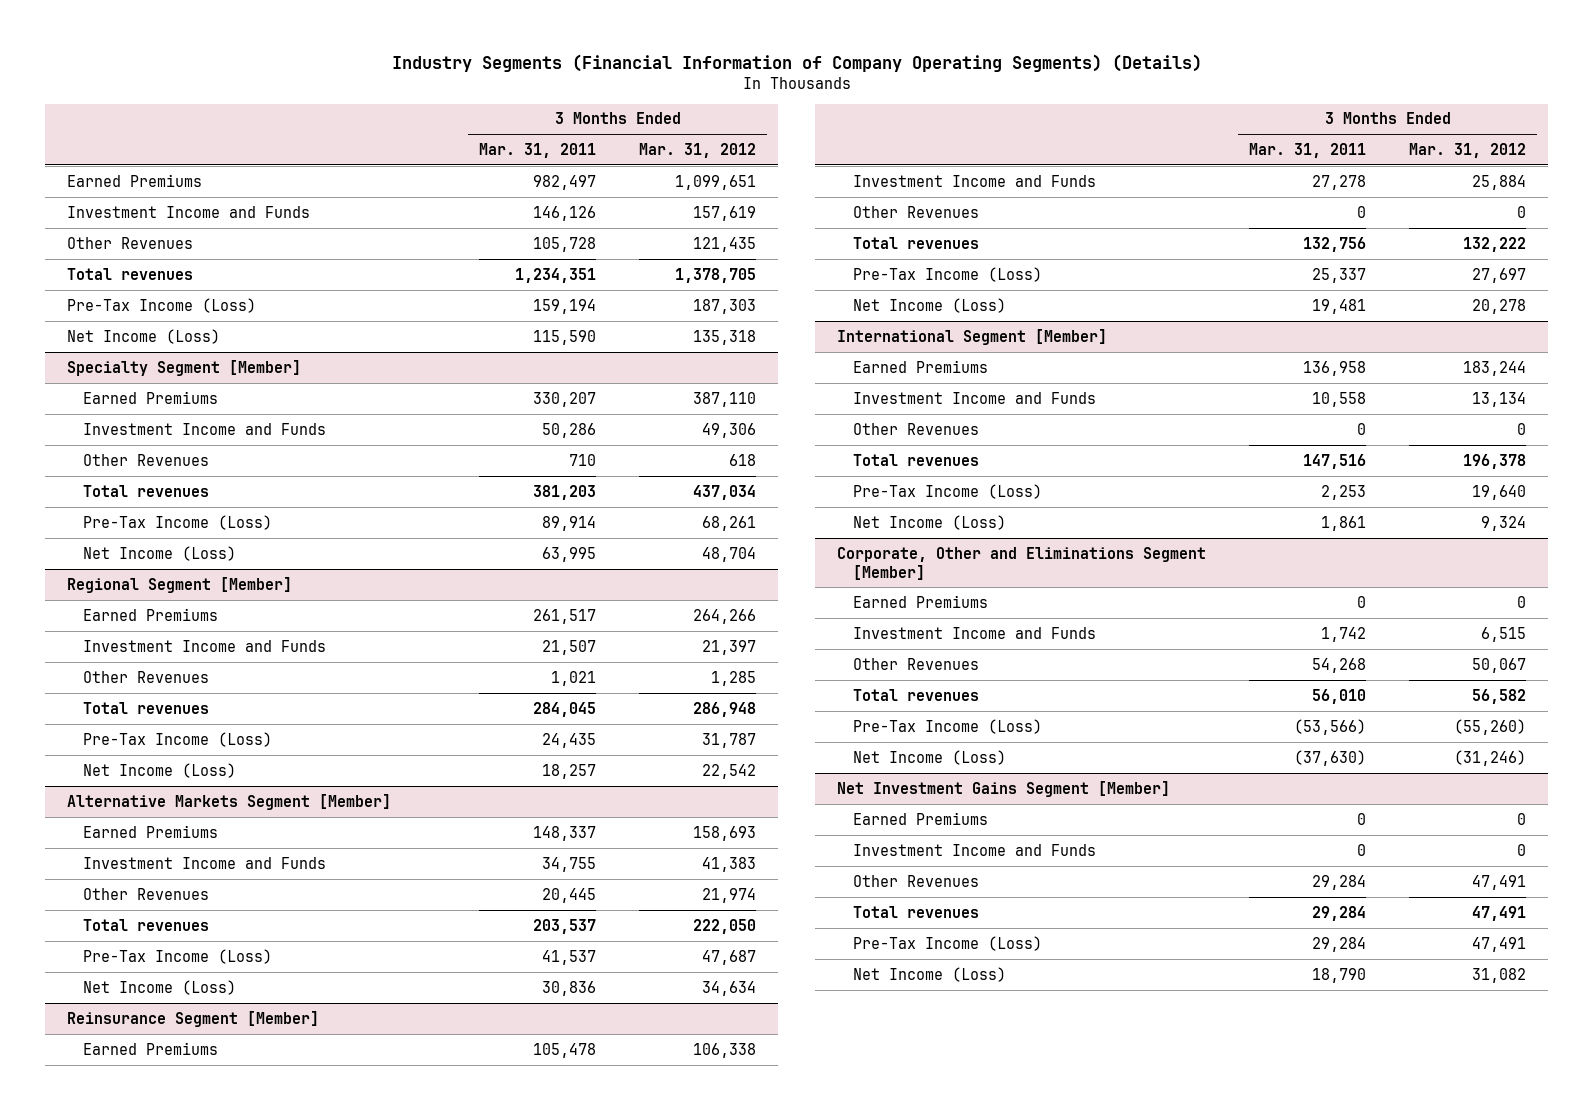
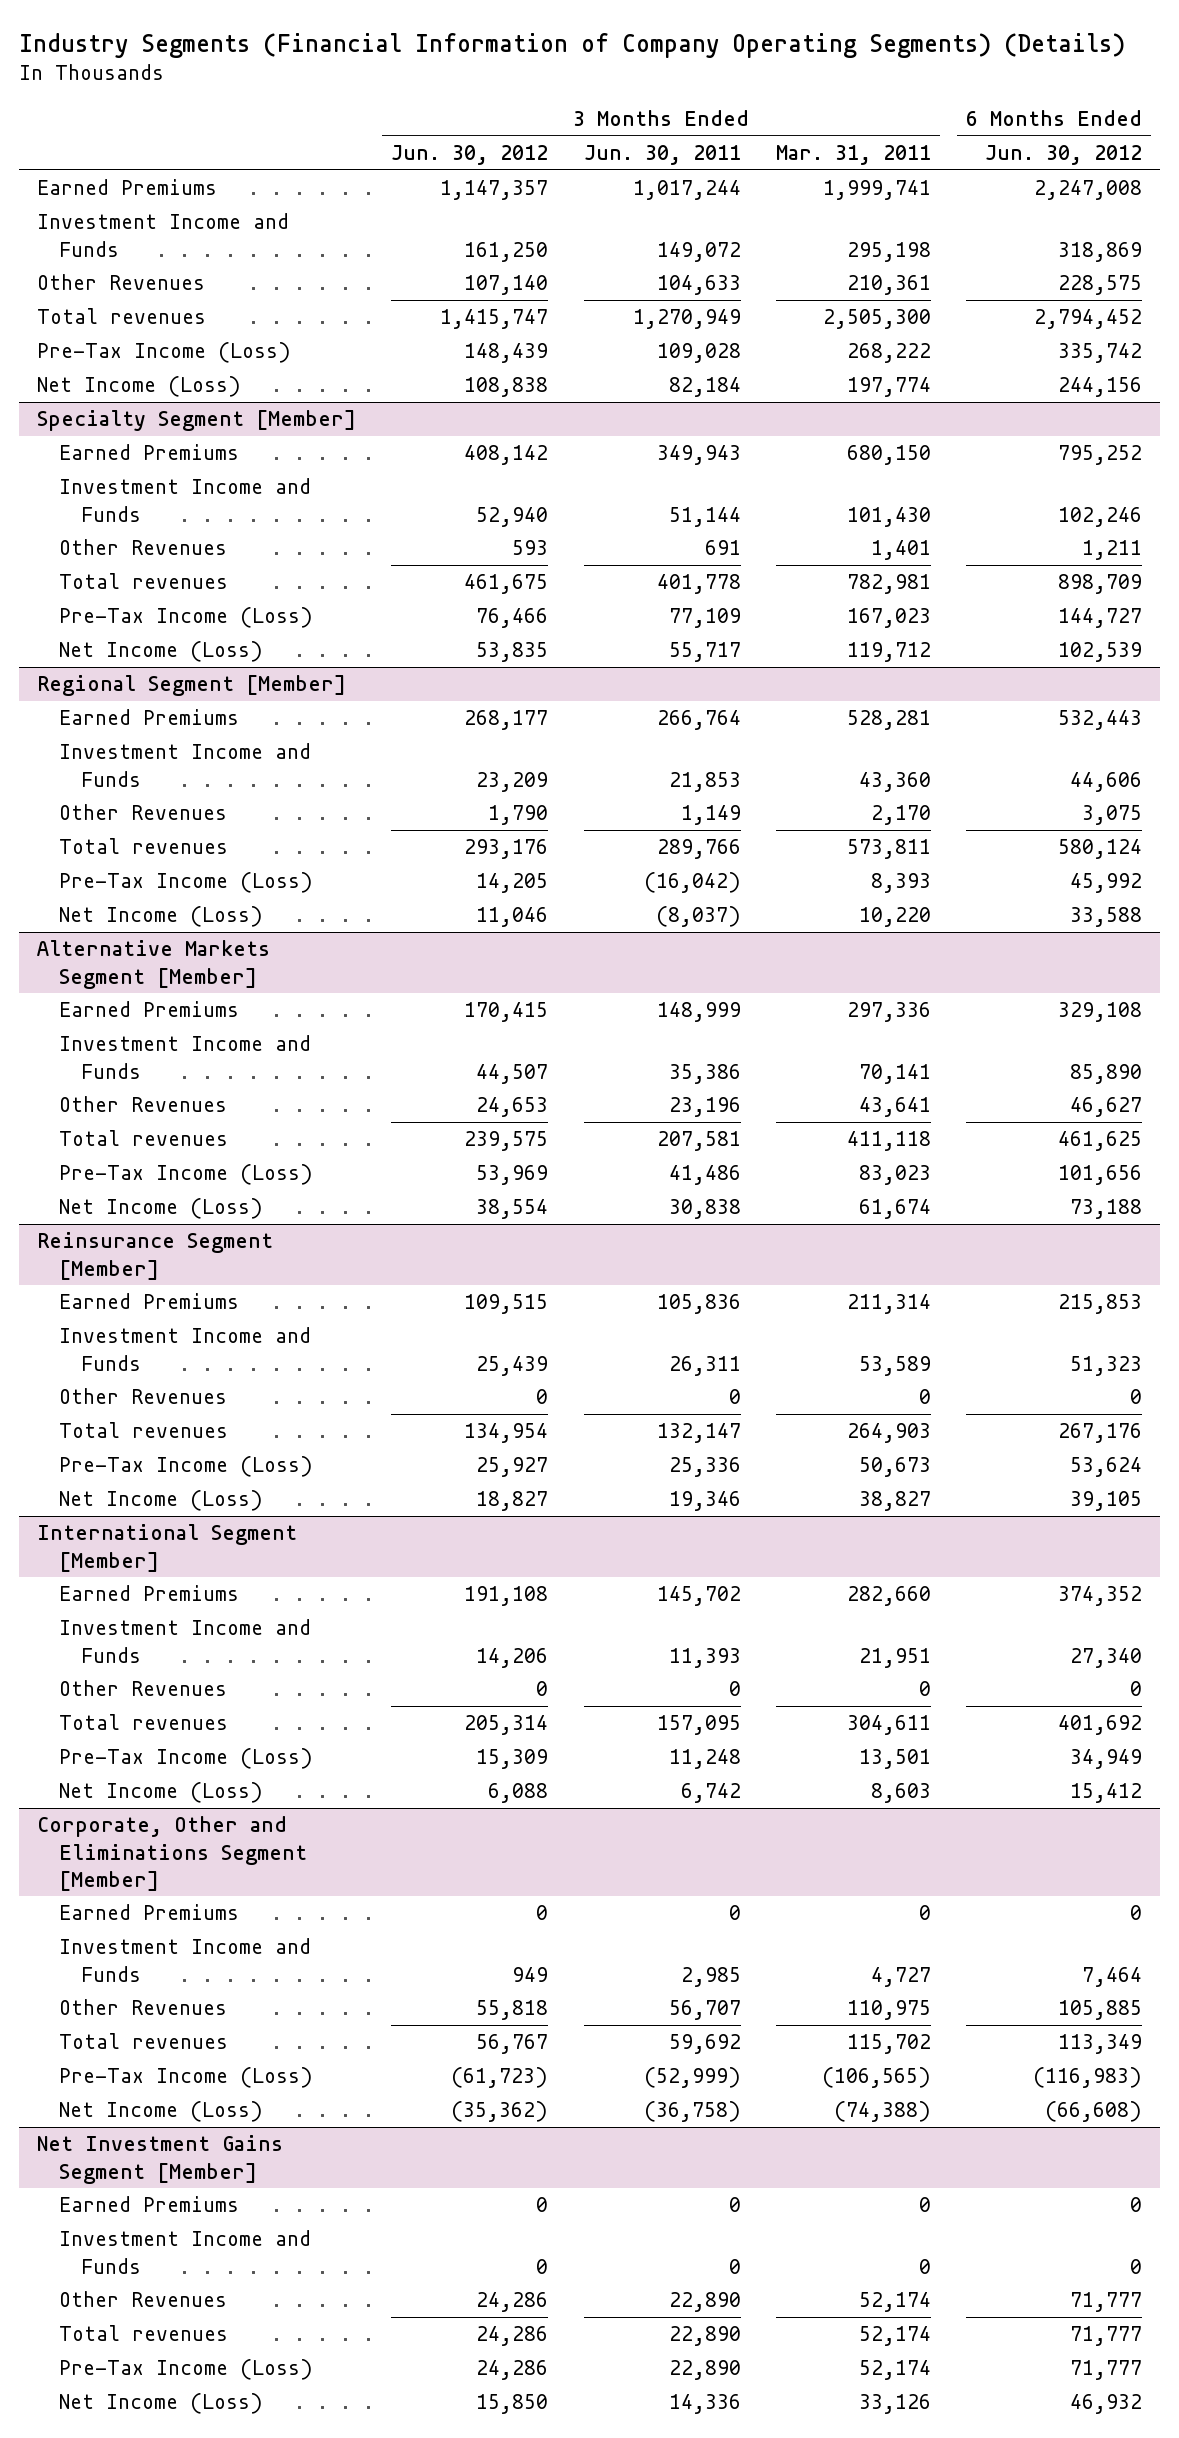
- | 3 Months Ended Mar. 31, 2011 | 3 Months Ended Mar. 31, 2012
+ | 3 Months Ended Jun. 30, 2012 | 3 Months Ended Jun. 30, 2011 | 3 Months Ended Mar. 31, 2011 | 6 Months Ended Jun. 30, 2012
- Earned Premiums | 982,497 | 1,099,651
- Investment Income and Funds | 146,126 | 157,619
- Other Revenues | 105,728 | 121,435
- Total revenues | 1,234,351 | 1,378,705
- Pre-Tax Income (Loss) | 159,194 | 187,303
- Net Income (Loss) | 115,590 | 135,318
+ Earned Premiums | 1,147,357 | 1,017,244 | 1,999,741 | 2,247,008
+ Investment Income and Funds | 161,250 | 149,072 | 295,198 | 318,869
+ Other Revenues | 107,140 | 104,633 | 210,361 | 228,575
+ Total revenues | 1,415,747 | 1,270,949 | 2,505,300 | 2,794,452
+ Pre-Tax Income (Loss) | 148,439 | 109,028 | 268,222 | 335,742
+ Net Income (Loss) | 108,838 | 82,184 | 197,774 | 244,156
@ Specialty Segment [Member]
- Earned Premiums | 330,207 | 387,110
- Investment Income and Funds | 50,286 | 49,306
- Other Revenues | 710 | 618
- Total revenues | 381,203 | 437,034
- Pre-Tax Income (Loss) | 89,914 | 68,261
- Net Income (Loss) | 63,995 | 48,704
+ Earned Premiums | 408,142 | 349,943 | 680,150 | 795,252
+ Investment Income and Funds | 52,940 | 51,144 | 101,430 | 102,246
+ Other Revenues | 593 | 691 | 1,401 | 1,211
+ Total revenues | 461,675 | 401,778 | 782,981 | 898,709
+ Pre-Tax Income (Loss) | 76,466 | 77,109 | 167,023 | 144,727
+ Net Income (Loss) | 53,835 | 55,717 | 119,712 | 102,539
@ Regional Segment [Member]
- Earned Premiums | 261,517 | 264,266
- Investment Income and Funds | 21,507 | 21,397
- Other Revenues | 1,021 | 1,285
- Total revenues | 284,045 | 286,948
- Pre-Tax Income (Loss) | 24,435 | 31,787
- Net Income (Loss) | 18,257 | 22,542
+ Earned Premiums | 268,177 | 266,764 | 528,281 | 532,443
+ Investment Income and Funds | 23,209 | 21,853 | 43,360 | 44,606
+ Other Revenues | 1,790 | 1,149 | 2,170 | 3,075
+ Total revenues | 293,176 | 289,766 | 573,811 | 580,124
+ Pre-Tax Income (Loss) | 14,205 | (16,042) | 8,393 | 45,992
+ Net Income (Loss) | 11,046 | (8,037) | 10,220 | 33,588
@ Alternative Markets Segment [Member]
- Earned Premiums | 148,337 | 158,693
- Investment Income and Funds | 34,755 | 41,383
- Other Revenues | 20,445 | 21,974
- Total revenues | 203,537 | 222,050
- Pre-Tax Income (Loss) | 41,537 | 47,687
- Net Income (Loss) | 30,836 | 34,634
+ Earned Premiums | 170,415 | 148,999 | 297,336 | 329,108
+ Investment Income and Funds | 44,507 | 35,386 | 70,141 | 85,890
+ Other Revenues | 24,653 | 23,196 | 43,641 | 46,627
+ Total revenues | 239,575 | 207,581 | 411,118 | 461,625
+ Pre-Tax Income (Loss) | 53,969 | 41,486 | 83,023 | 101,656
+ Net Income (Loss) | 38,554 | 30,838 | 61,674 | 73,188
@ Reinsurance Segment [Member]
- Earned Premiums | 105,478 | 106,338
- Investment Income and Funds | 27,278 | 25,884
+ Earned Premiums | 109,515 | 105,836 | 211,314 | 215,853
+ Investment Income and Funds | 25,439 | 26,311 | 53,589 | 51,323
- Total revenues | 132,756 | 132,222
- Pre-Tax Income (Loss) | 25,337 | 27,697
- Net Income (Loss) | 19,481 | 20,278
+ Total revenues | 134,954 | 132,147 | 264,903 | 267,176
+ Pre-Tax Income (Loss) | 25,927 | 25,336 | 50,673 | 53,624
+ Net Income (Loss) | 18,827 | 19,346 | 38,827 | 39,105
@ International Segment [Member]
- Earned Premiums | 136,958 | 183,244
- Investment Income and Funds | 10,558 | 13,134
+ Earned Premiums | 191,108 | 145,702 | 282,660 | 374,352
+ Investment Income and Funds | 14,206 | 11,393 | 21,951 | 27,340
- Total revenues | 147,516 | 196,378
- Pre-Tax Income (Loss) | 2,253 | 19,640
- Net Income (Loss) | 1,861 | 9,324
+ Total revenues | 205,314 | 157,095 | 304,611 | 401,692
+ Pre-Tax Income (Loss) | 15,309 | 11,248 | 13,501 | 34,949
+ Net Income (Loss) | 6,088 | 6,742 | 8,603 | 15,412
@ Corporate, Other and Eliminations Segment [Member]
- Investment Income and Funds | 1,742 | 6,515
- Other Revenues | 54,268 | 50,067
- Total revenues | 56,010 | 56,582
- Pre-Tax Income (Loss) | (53,566) | (55,260)
- Net Income (Loss) | (37,630) | (31,246)
+ Investment Income and Funds | 949 | 2,985 | 4,727 | 7,464
+ Other Revenues | 55,818 | 56,707 | 110,975 | 105,885
+ Total revenues | 56,767 | 59,692 | 115,702 | 113,349
+ Pre-Tax Income (Loss) | (61,723) | (52,999) | (106,565) | (116,983)
+ Net Income (Loss) | (35,362) | (36,758) | (74,388) | (66,608)
@ Net Investment Gains Segment [Member]
- Other Revenues | 29,284 | 47,491
- Total revenues | 29,284 | 47,491
- Pre-Tax Income (Loss) | 29,284 | 47,491
- Net Income (Loss) | 18,790 | 31,082
+ Other Revenues | 24,286 | 22,890 | 52,174 | 71,777
+ Total revenues | 24,286 | 22,890 | 52,174 | 71,777
+ Pre-Tax Income (Loss) | 24,286 | 22,890 | 52,174 | 71,777
+ Net Income (Loss) | 15,850 | 14,336 | 33,126 | 46,932

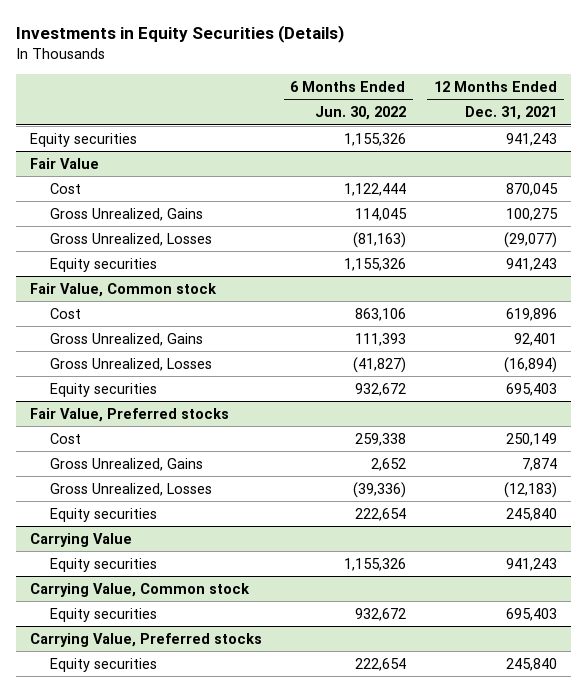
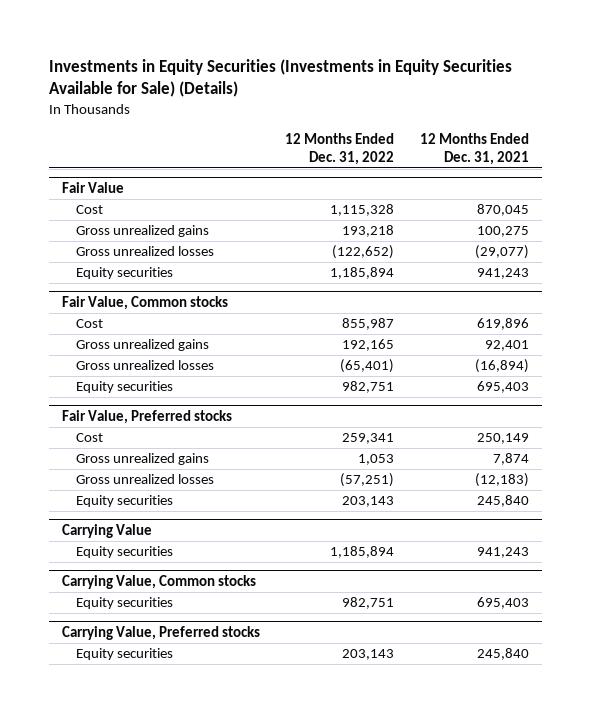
- Investments in Equity Securities (Details)
+ Investments in Equity Securities (Investments in Equity Securities Available for Sale) (Details)
- | 6 Months Ended Jun. 30, 2022 | 12 Months Ended Dec. 31, 2021
+ | 12 Months Ended Dec. 31, 2022 | 12 Months Ended Dec. 31, 2021
- Equity securities | 1,155,326 | 941,243
@ Fair Value
- Gross Unrealized, Gains | 114,045 | 100,275
- Gross Unrealized, Losses | (81,163) | (29,077)
+ Gross unrealized gains | 193,218 | 100,275
+ Gross unrealized losses | (122,652) | (29,077)
- Fair Value, Common stock
+ Fair Value, Common stocks
- Gross Unrealized, Gains | 111,393 | 92,401
- Gross Unrealized, Losses | (41,827) | (16,894)
+ Gross unrealized gains | 192,165 | 92,401
+ Gross unrealized losses | (65,401) | (16,894)
@ Fair Value, Preferred stocks
- Gross Unrealized, Gains | 2,652 | 7,874
- Gross Unrealized, Losses | (39,336) | (12,183)
+ Gross unrealized gains | 1,053 | 7,874
+ Gross unrealized losses | (57,251) | (12,183)
- Carrying Value, Common stock
+ Carrying Value, Common stocks

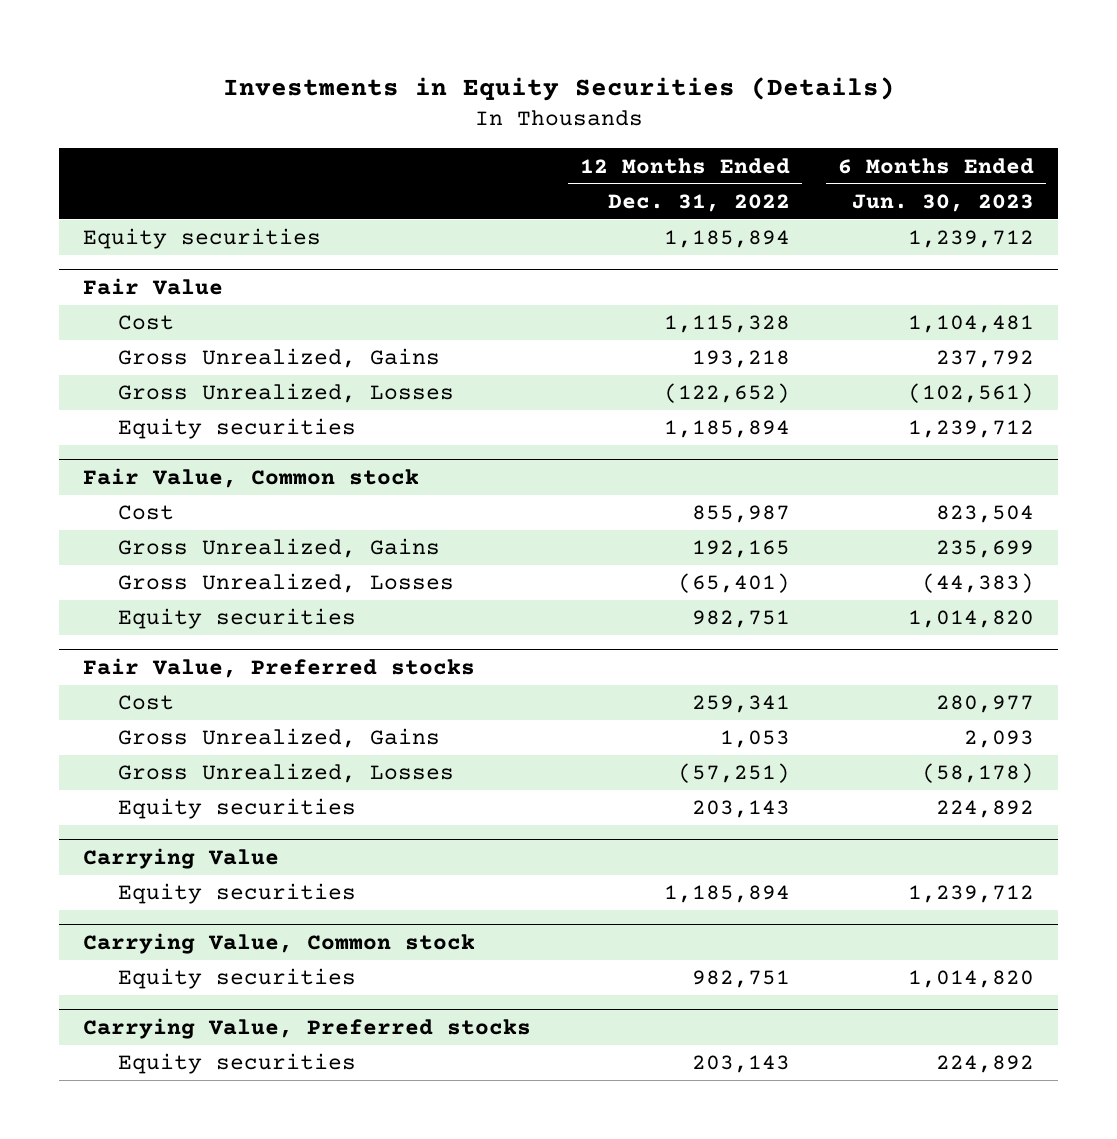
- Investments in Equity Securities (Investments in Equity Securities Available for Sale) (Details)
+ Investments in Equity Securities (Details)
- | 12 Months Ended Dec. 31, 2022 | 12 Months Ended Dec. 31, 2021
+ | 12 Months Ended Dec. 31, 2022 | 6 Months Ended Jun. 30, 2023
+ Equity securities | 1,185,894 | 1,239,712
@ Fair Value
- Gross unrealized gains | 193,218 | 100,275
- Gross unrealized losses | (122,652) | (29,077)
+ Gross Unrealized, Gains | 193,218 | 237,792
+ Gross Unrealized, Losses | (122,652) | (102,561)
- Fair Value, Common stocks
+ Fair Value, Common stock
- Gross unrealized gains | 192,165 | 92,401
- Gross unrealized losses | (65,401) | (16,894)
+ Gross Unrealized, Gains | 192,165 | 235,699
+ Gross Unrealized, Losses | (65,401) | (44,383)
@ Fair Value, Preferred stocks
- Gross unrealized gains | 1,053 | 7,874
- Gross unrealized losses | (57,251) | (12,183)
+ Gross Unrealized, Gains | 1,053 | 2,093
+ Gross Unrealized, Losses | (57,251) | (58,178)
- Carrying Value, Common stocks
+ Carrying Value, Common stock

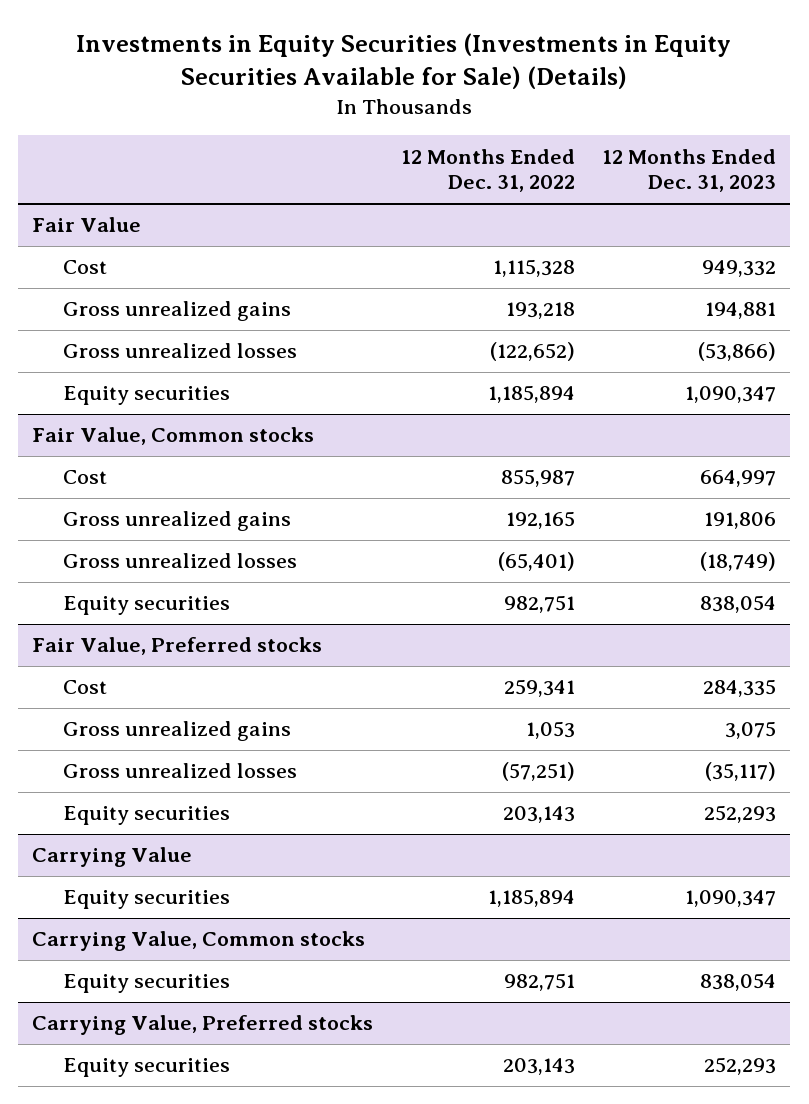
- Investments in Equity Securities (Details)
+ Investments in Equity Securities (Investments in Equity Securities Available for Sale) (Details)
- | 12 Months Ended Dec. 31, 2022 | 6 Months Ended Jun. 30, 2023
+ | 12 Months Ended Dec. 31, 2022 | 12 Months Ended Dec. 31, 2023
- Equity securities | 1,185,894 | 1,239,712
@ Fair Value
- Gross Unrealized, Gains | 193,218 | 237,792
- Gross Unrealized, Losses | (122,652) | (102,561)
+ Gross unrealized gains | 193,218 | 194,881
+ Gross unrealized losses | (122,652) | (53,866)
- Fair Value, Common stock
+ Fair Value, Common stocks
- Gross Unrealized, Gains | 192,165 | 235,699
- Gross Unrealized, Losses | (65,401) | (44,383)
+ Gross unrealized gains | 192,165 | 191,806
+ Gross unrealized losses | (65,401) | (18,749)
@ Fair Value, Preferred stocks
- Gross Unrealized, Gains | 1,053 | 2,093
- Gross Unrealized, Losses | (57,251) | (58,178)
+ Gross unrealized gains | 1,053 | 3,075
+ Gross unrealized losses | (57,251) | (35,117)
- Carrying Value, Common stock
+ Carrying Value, Common stocks

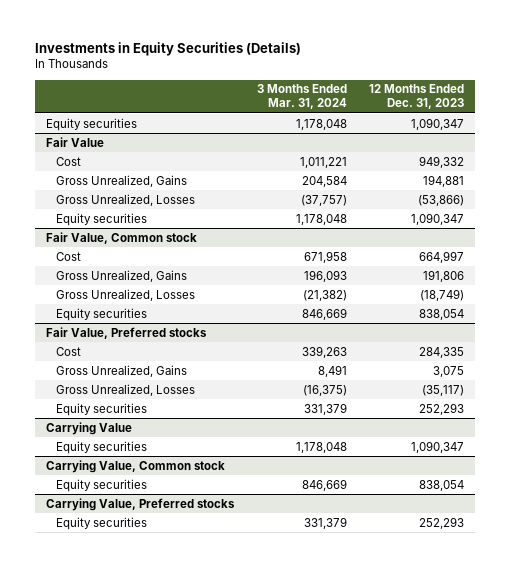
- Investments in Equity Securities (Investments in Equity Securities Available for Sale) (Details)
+ Investments in Equity Securities (Details)
- | 12 Months Ended Dec. 31, 2022 | 12 Months Ended Dec. 31, 2023
+ | 3 Months Ended Mar. 31, 2024 | 12 Months Ended Dec. 31, 2023
+ Equity securities | 1,178,048 | 1,090,347
@ Fair Value
- Gross unrealized gains | 193,218 | 194,881
- Gross unrealized losses | (122,652) | (53,866)
+ Gross Unrealized, Gains | 204,584 | 194,881
+ Gross Unrealized, Losses | (37,757) | (53,866)
- Fair Value, Common stocks
+ Fair Value, Common stock
- Gross unrealized gains | 192,165 | 191,806
- Gross unrealized losses | (65,401) | (18,749)
+ Gross Unrealized, Gains | 196,093 | 191,806
+ Gross Unrealized, Losses | (21,382) | (18,749)
@ Fair Value, Preferred stocks
- Gross unrealized gains | 1,053 | 3,075
- Gross unrealized losses | (57,251) | (35,117)
+ Gross Unrealized, Gains | 8,491 | 3,075
+ Gross Unrealized, Losses | (16,375) | (35,117)
- Carrying Value, Common stocks
+ Carrying Value, Common stock

